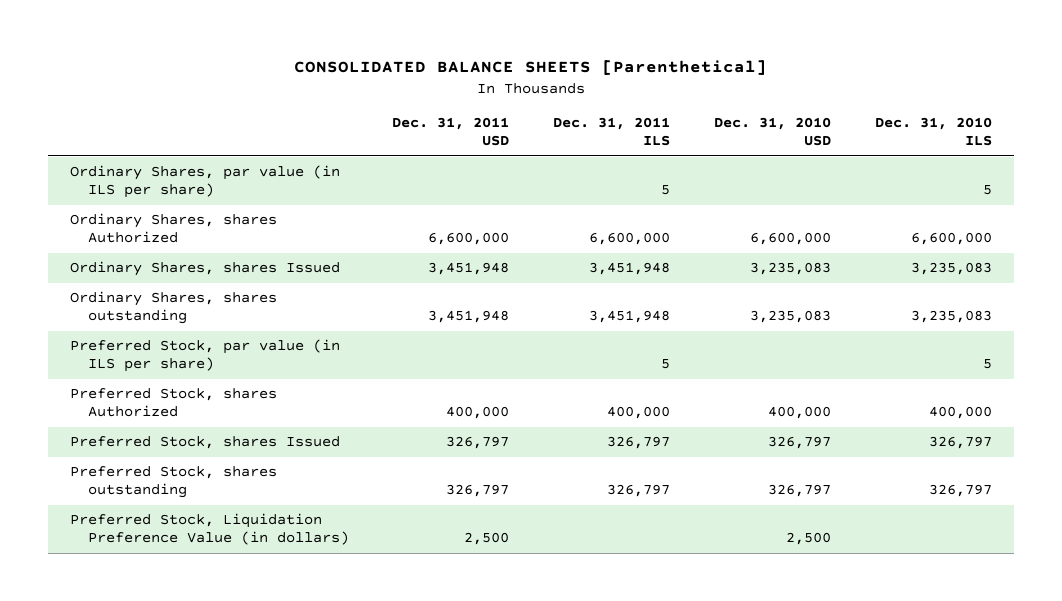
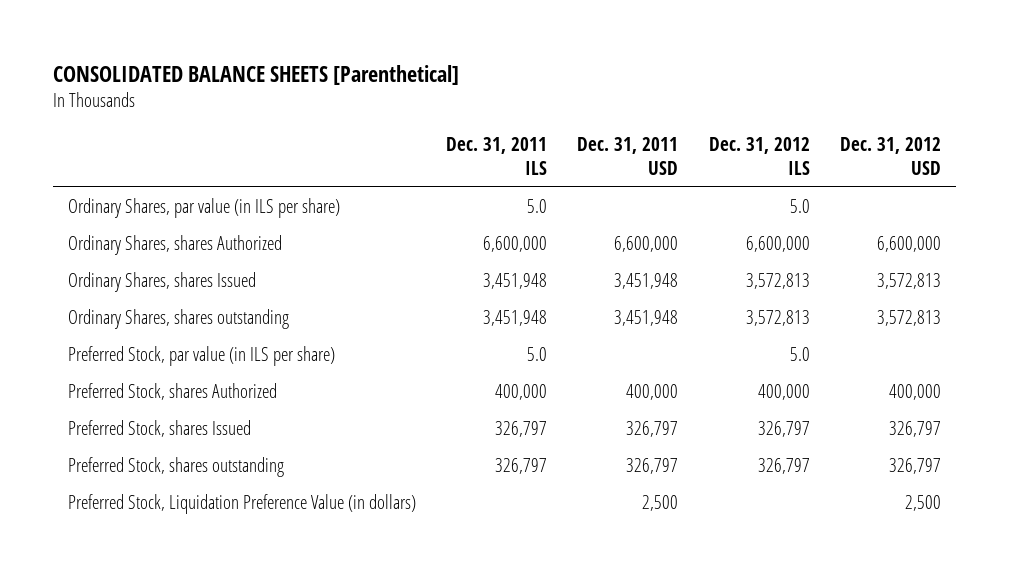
- | Dec. 31, 2011 USD | Dec. 31, 2011 ILS | Dec. 31, 2010 USD | Dec. 31, 2010 ILS
+ | Dec. 31, 2011 ILS | Dec. 31, 2011 USD | Dec. 31, 2012 ILS | Dec. 31, 2012 USD
- Ordinary Shares, par value (in ILS per share) | | 5 | | 5
+ Ordinary Shares, par value (in ILS per share) | 5.0 | | 5.0 |
- Preferred Stock, par value (in ILS per share) | | 5 | | 5
+ Preferred Stock, par value (in ILS per share) | 5.0 | | 5.0 |

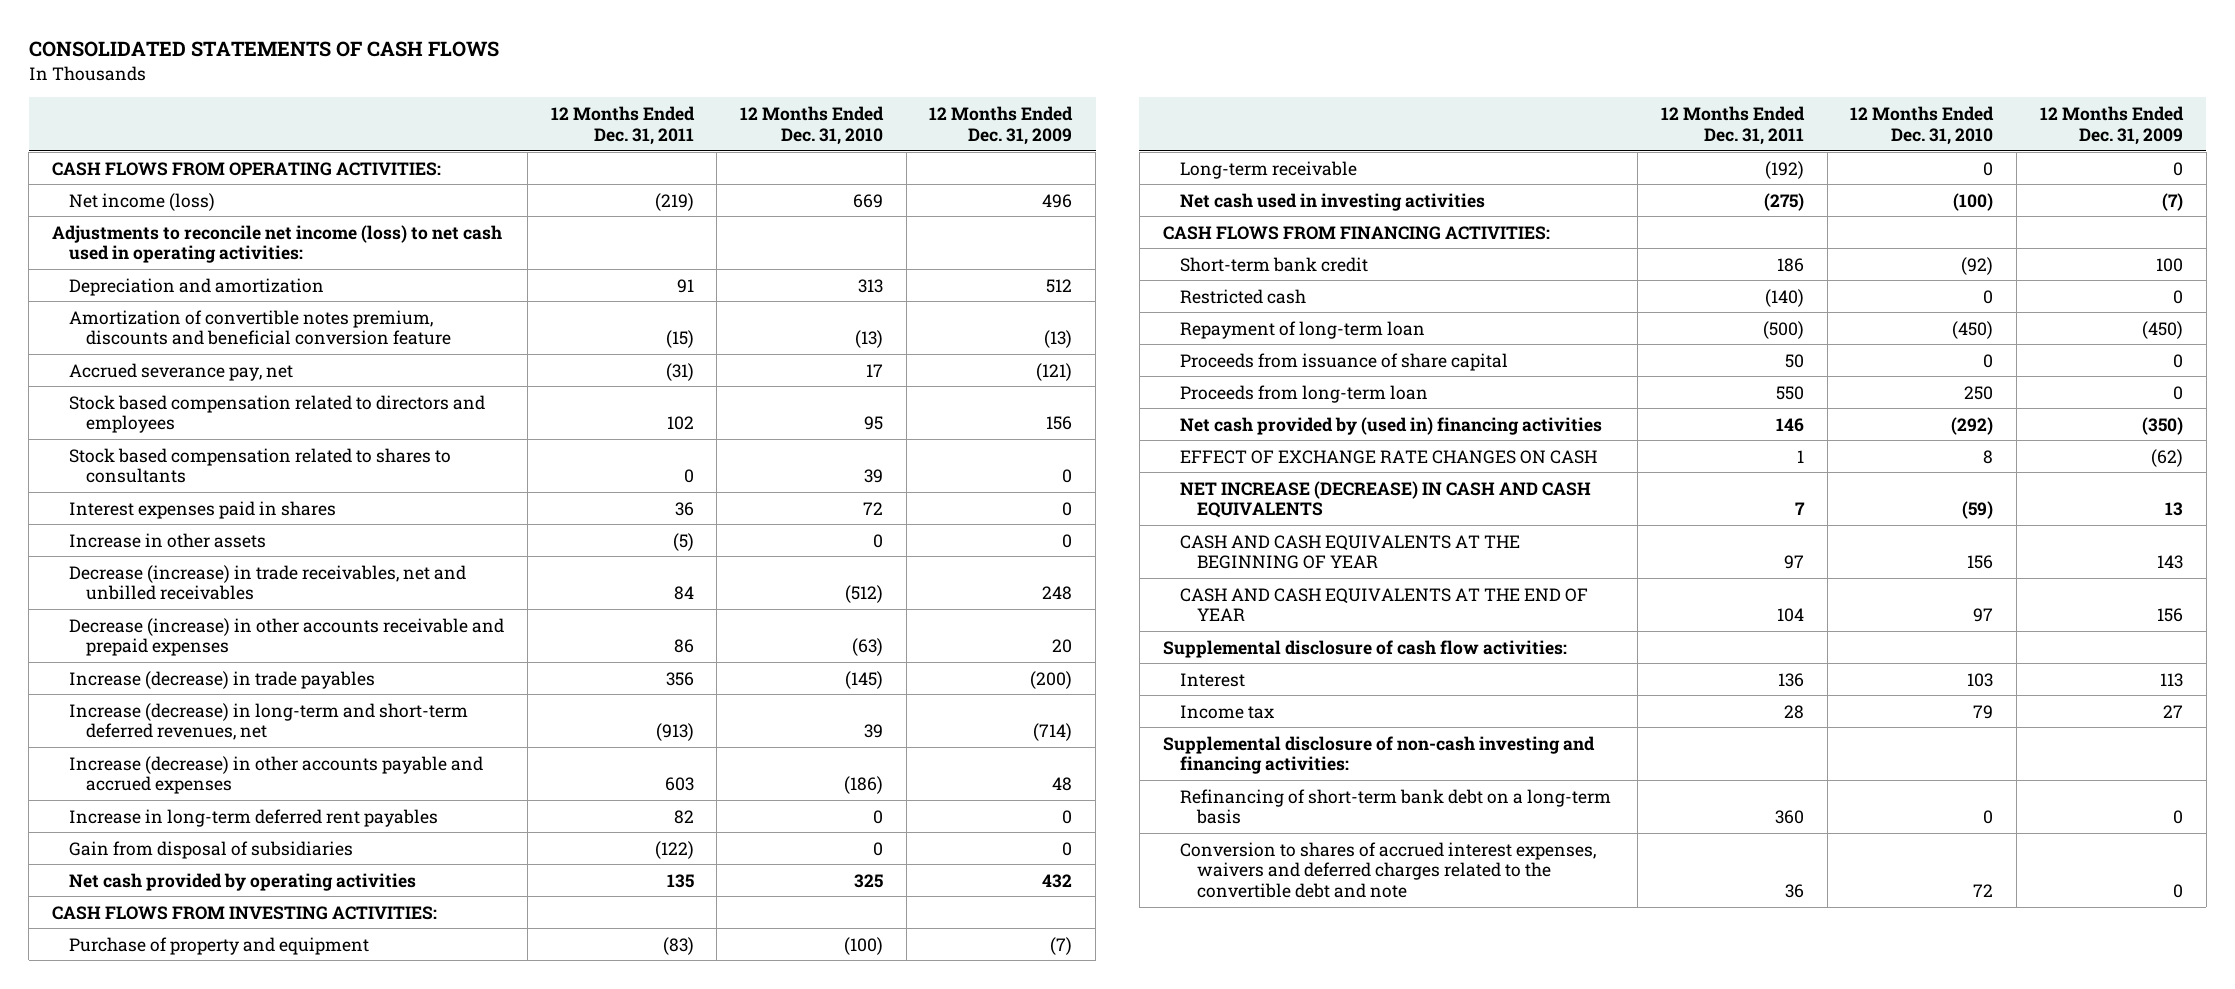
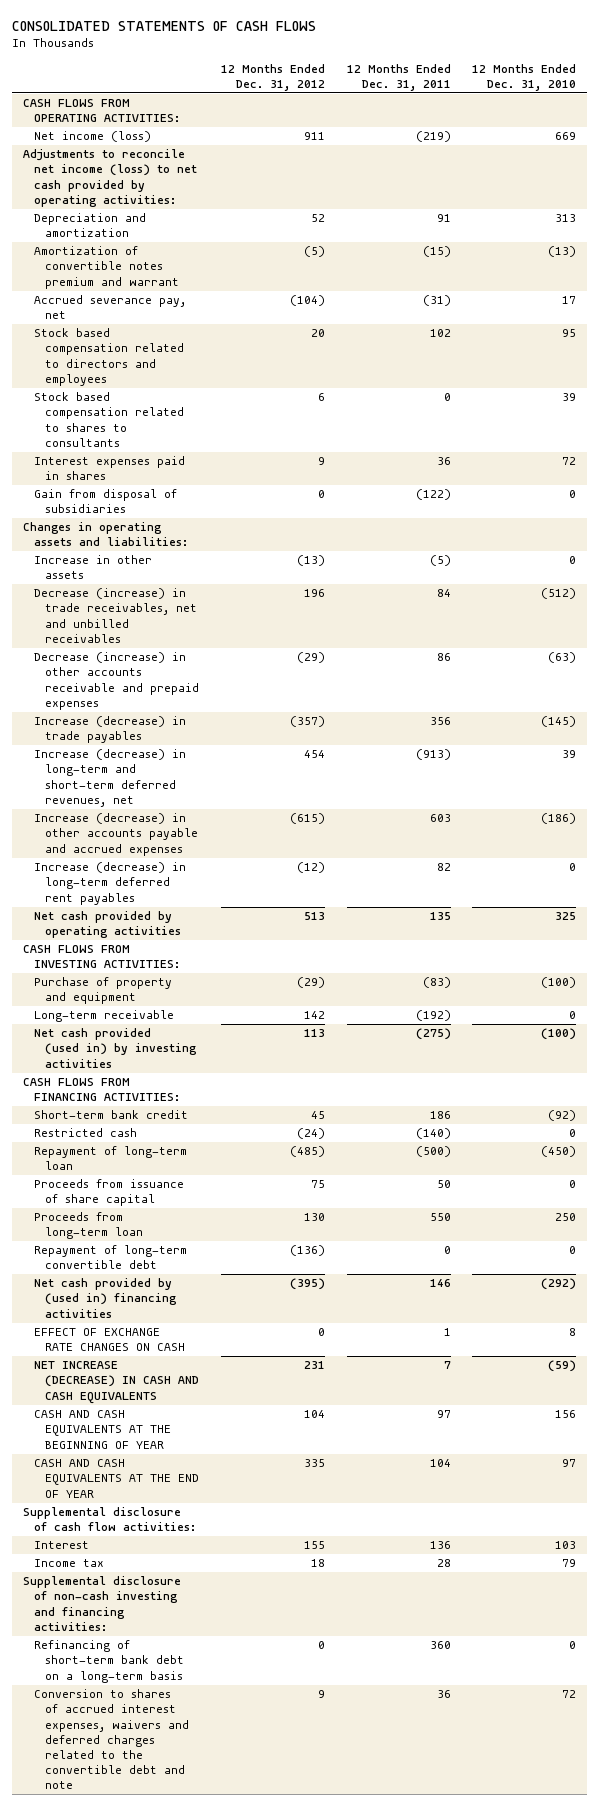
- | 12 Months Ended Dec. 31, 2011 | 12 Months Ended Dec. 31, 2010 | 12 Months Ended Dec. 31, 2009
+ | 12 Months Ended Dec. 31, 2012 | 12 Months Ended Dec. 31, 2011 | 12 Months Ended Dec. 31, 2010
- Adjustments to reconcile net income (loss) to net cash used in operating activities:
+ Adjustments to reconcile net income (loss) to net cash provided by operating activities:
- Amortization of convertible notes premium, discounts and beneficial conversion feature | (15) | (13) | (13)
+ Amortization of convertible notes premium and warrant | (5) | (15) | (13)
moved up: Gain from disposal of subsidiaries | 0 | (122) | 0
+ Changes in operating assets and liabilities:
- Increase in long-term deferred rent payables | 82 | 0 | 0
+ Increase (decrease) in long-term deferred rent payables | (12) | 82 | 0
- Net cash used in investing activities | (275) | (100) | (7)
+ Net cash provided (used in) by investing activities | 113 | (275) | (100)
+ Repayment of long-term convertible debt | (136) | 0 | 0

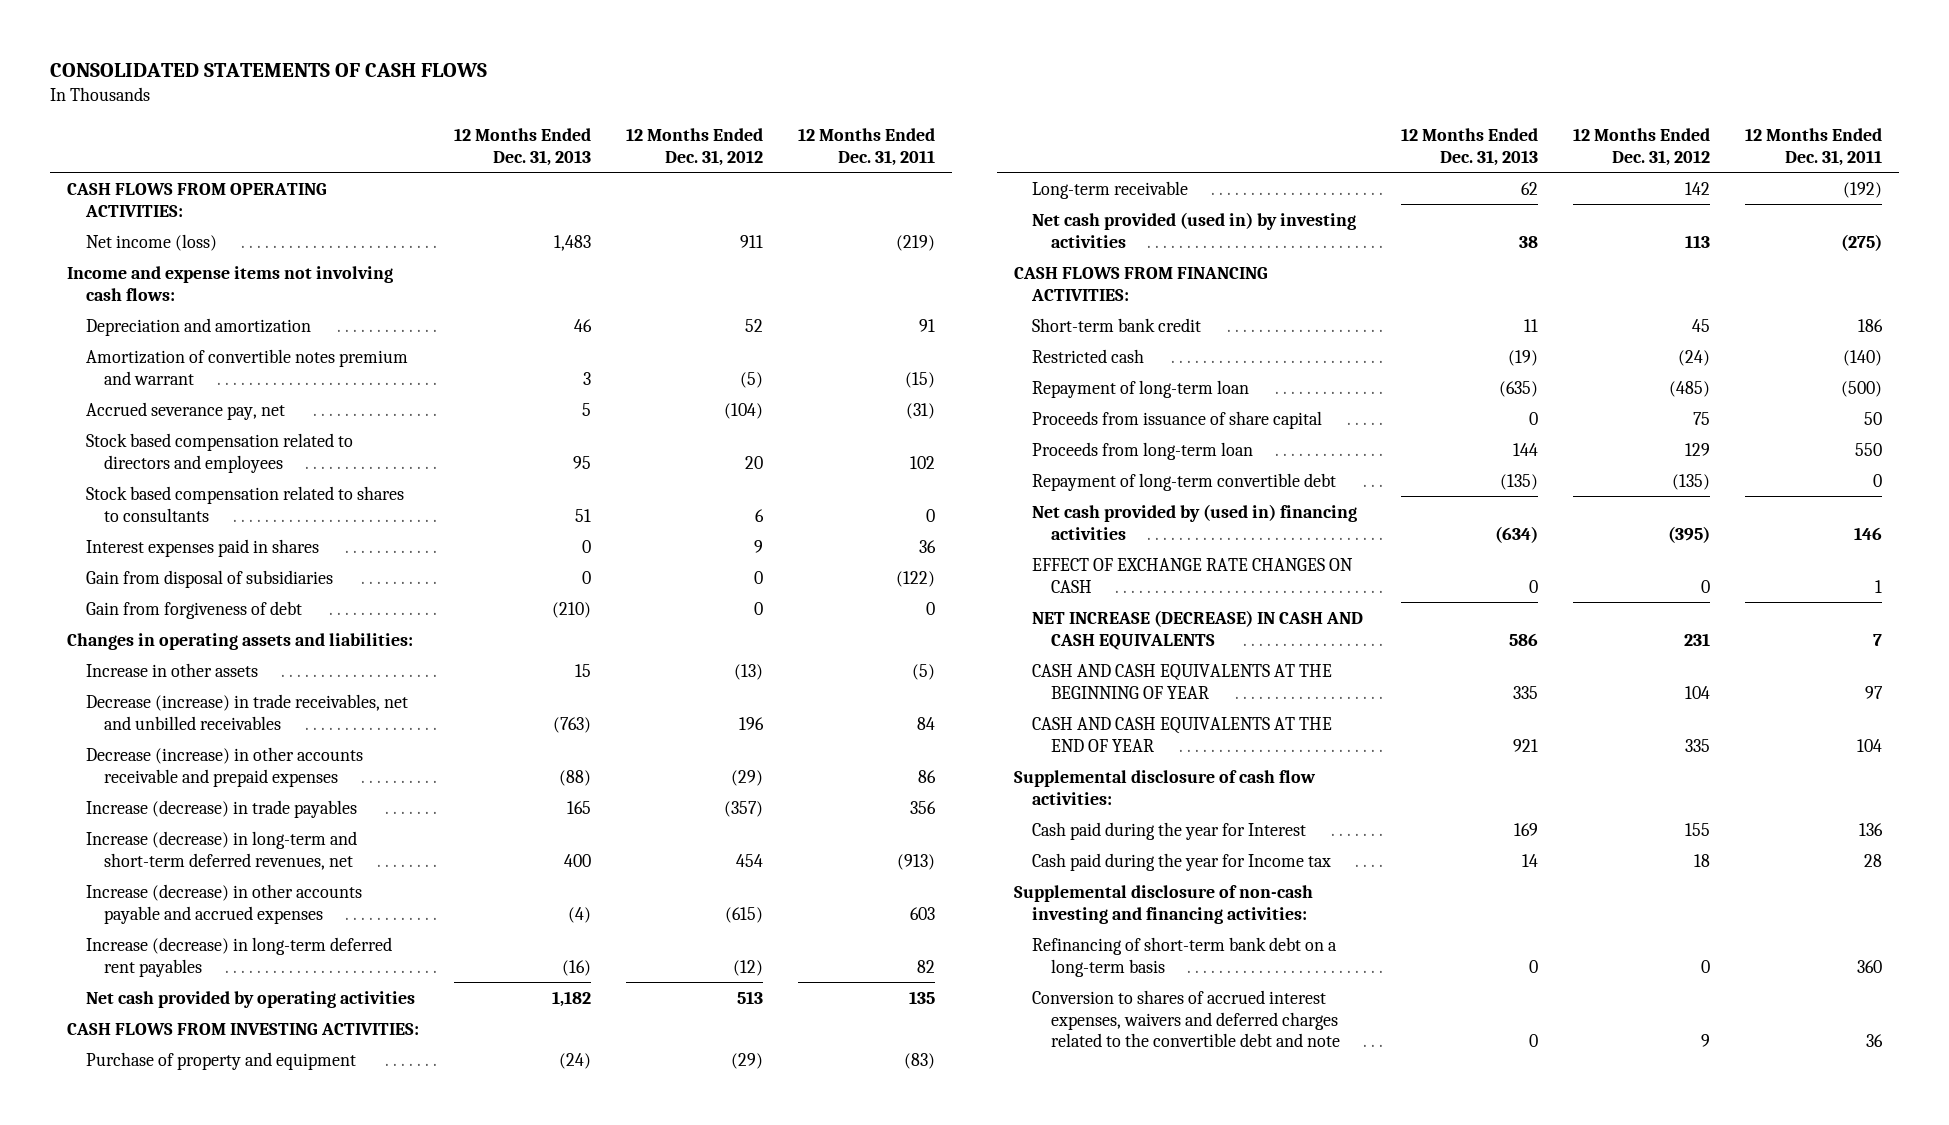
- | 12 Months Ended Dec. 31, 2012 | 12 Months Ended Dec. 31, 2011 | 12 Months Ended Dec. 31, 2010
+ | 12 Months Ended Dec. 31, 2013 | 12 Months Ended Dec. 31, 2012 | 12 Months Ended Dec. 31, 2011
- Adjustments to reconcile net income (loss) to net cash provided by operating activities:
+ Income and expense items not involving cash flows:
+ Gain from forgiveness of debt | (210) | 0 | 0
- Proceeds from long-term loan | 130 | 550 | 250
- Repayment of long-term convertible debt | (136) | 0 | 0
+ Proceeds from long-term loan | 144 | 129 | 550
+ Repayment of long-term convertible debt | (135) | (135) | 0
- Interest | 155 | 136 | 103
- Income tax | 18 | 28 | 79
+ Cash paid during the year for Interest | 169 | 155 | 136
+ Cash paid during the year for Income tax | 14 | 18 | 28

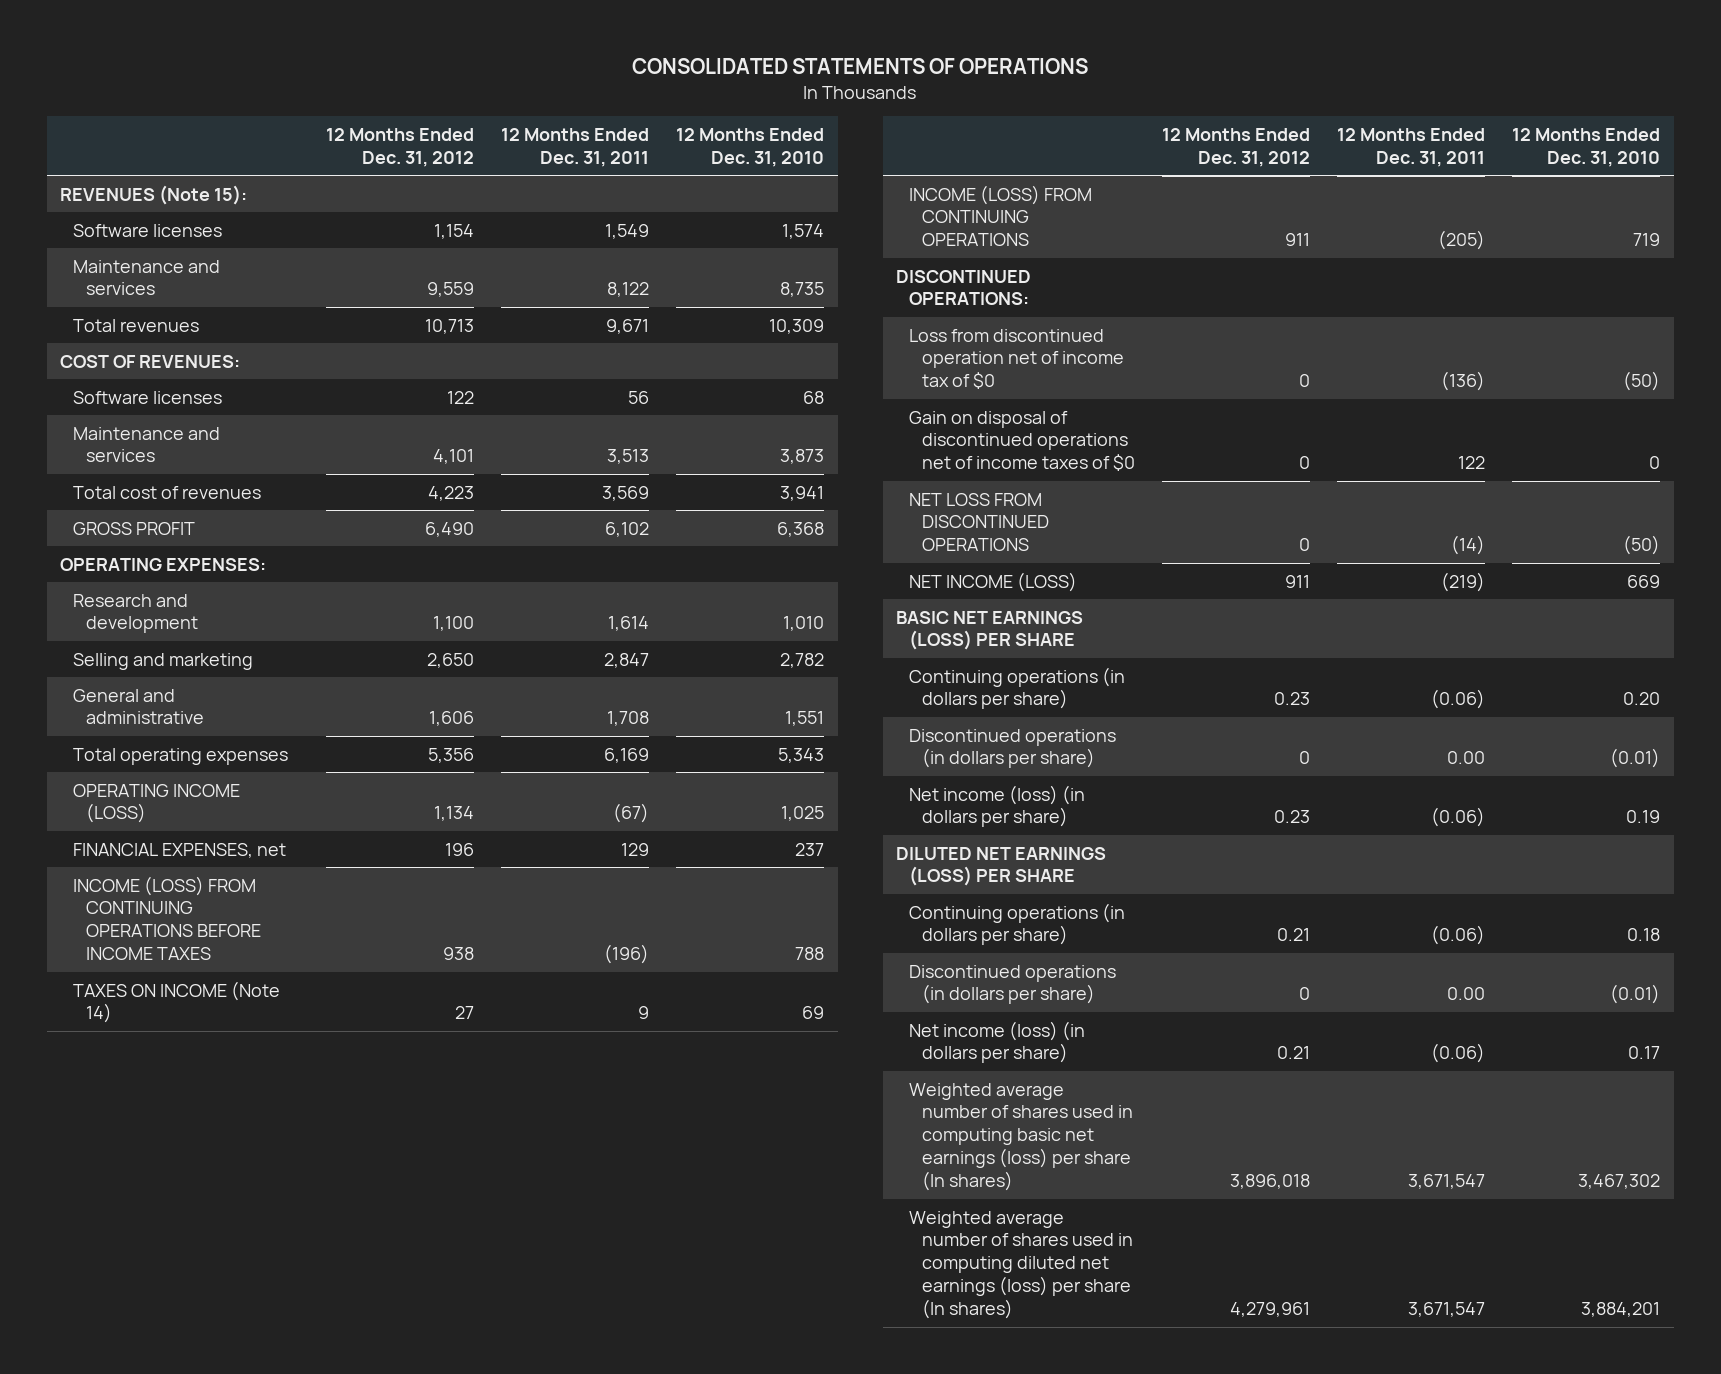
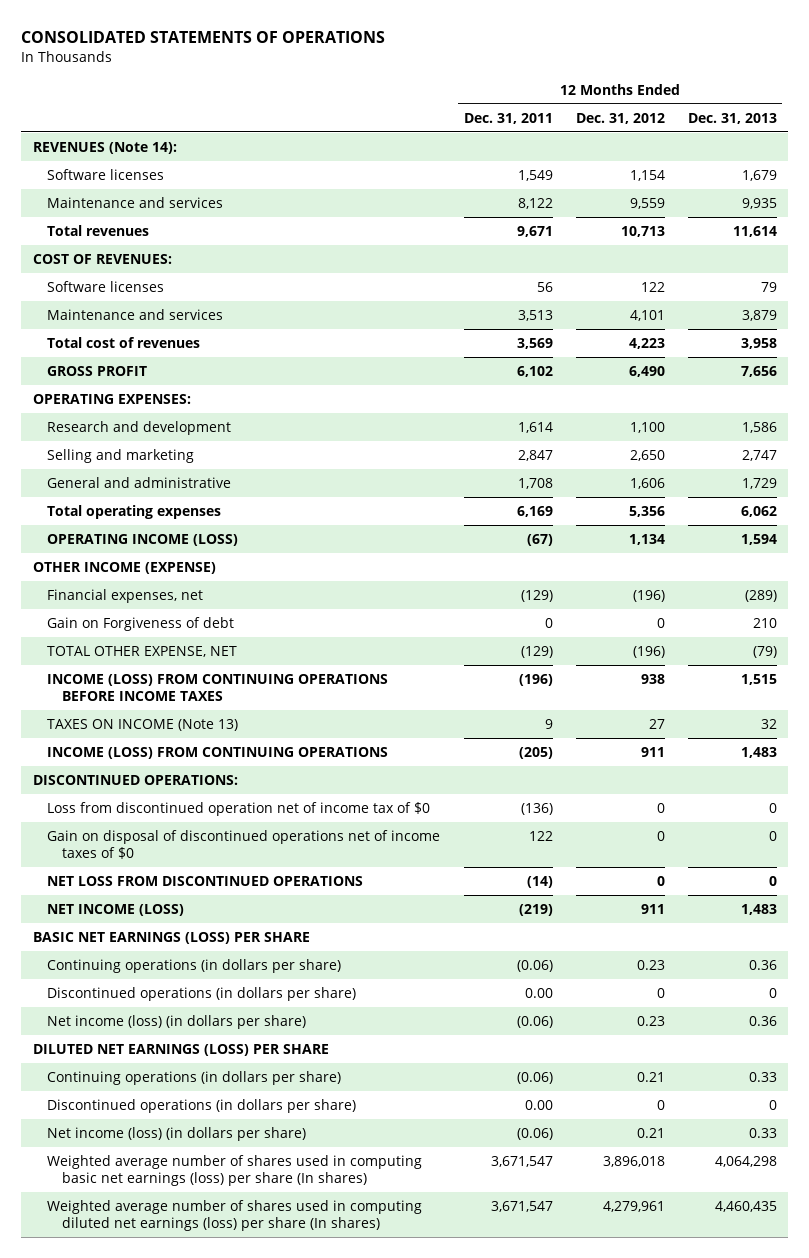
- | 12 Months Ended Dec. 31, 2012 | 12 Months Ended Dec. 31, 2011 | 12 Months Ended Dec. 31, 2010
+ | 12 Months Ended Dec. 31, 2011 | 12 Months Ended Dec. 31, 2012 | 12 Months Ended Dec. 31, 2013
- REVENUES (Note 15):
+ REVENUES (Note 14):
- FINANCIAL EXPENSES, net | 196 | 129 | 237
+ OTHER INCOME (EXPENSE)
+ Financial expenses, net | (129) | (196) | (289)
+ Gain on Forgiveness of debt | 0 | 0 | 210
+ TOTAL OTHER EXPENSE, NET | (129) | (196) | (79)
- TAXES ON INCOME (Note 14) | 27 | 9 | 69
+ TAXES ON INCOME (Note 13) | 9 | 27 | 32

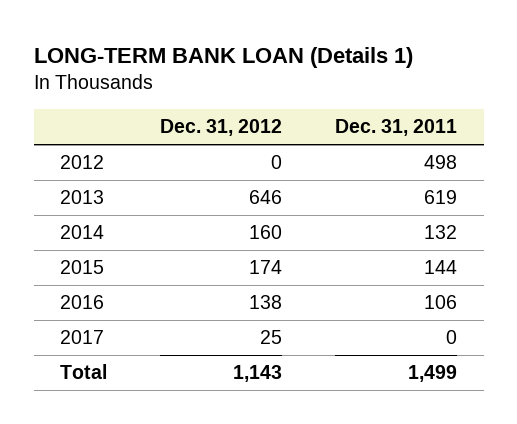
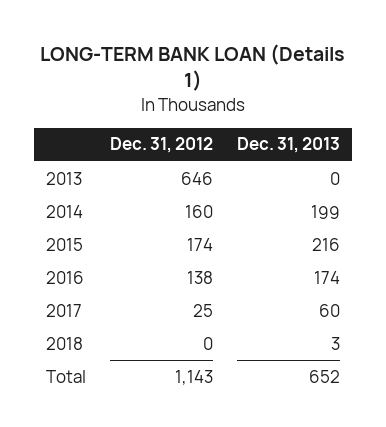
- | Dec. 31, 2012 | Dec. 31, 2011
+ | Dec. 31, 2012 | Dec. 31, 2013
- 2012 | 0 | 498
+ 2018 | 0 | 3

